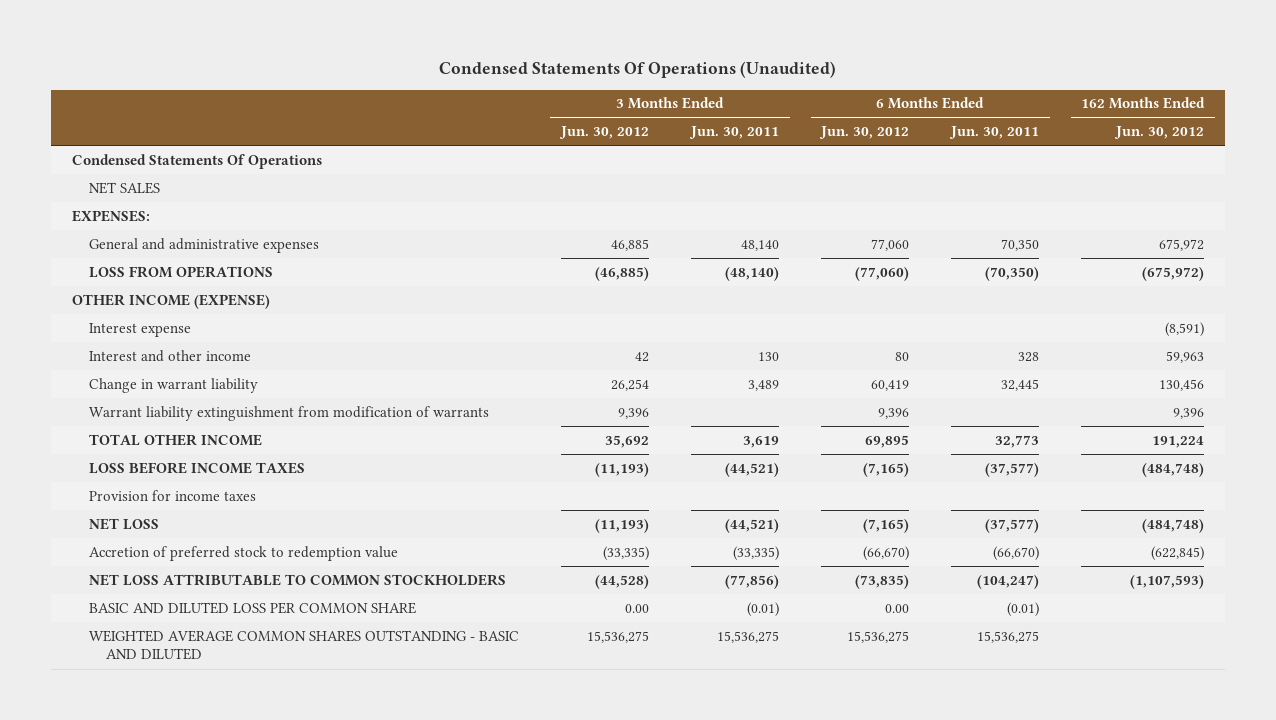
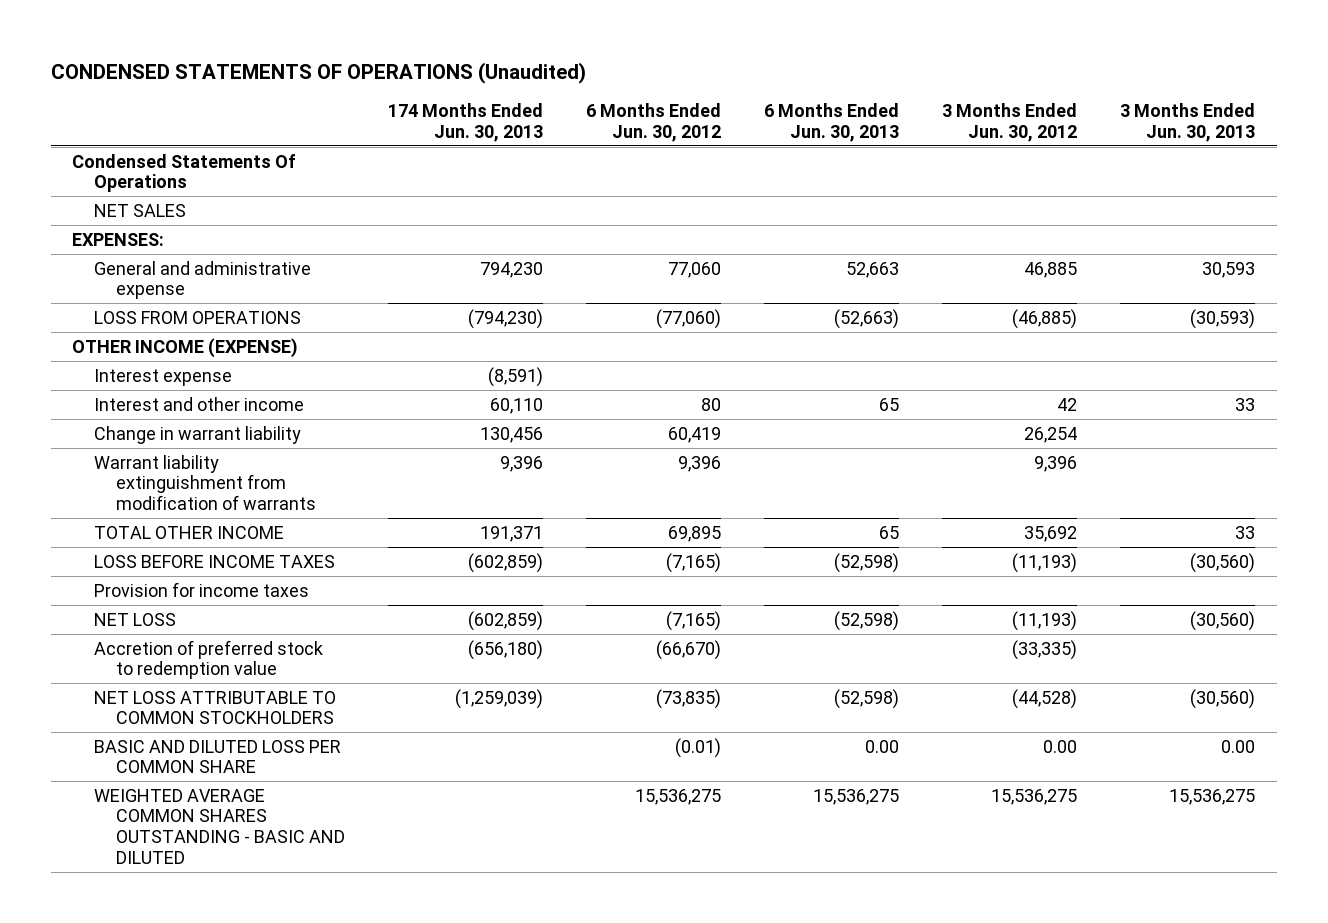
- Condensed Statements Of Operations (Unaudited)
+ CONDENSED STATEMENTS OF OPERATIONS (Unaudited)
- | 3 Months Ended Jun. 30, 2012 | 3 Months Ended Jun. 30, 2011 | 6 Months Ended Jun. 30, 2012 | 6 Months Ended Jun. 30, 2011 | 162 Months Ended Jun. 30, 2012
+ | 174 Months Ended Jun. 30, 2013 | 6 Months Ended Jun. 30, 2012 | 6 Months Ended Jun. 30, 2013 | 3 Months Ended Jun. 30, 2012 | 3 Months Ended Jun. 30, 2013
- General and administrative expenses | 46,885 | 48,140 | 77,060 | 70,350 | 675,972
+ General and administrative expense | 794,230 | 77,060 | 52,663 | 46,885 | 30,593
- BASIC AND DILUTED LOSS PER COMMON SHARE | 0.00 | (0.01) | 0.00 | (0.01) |
+ BASIC AND DILUTED LOSS PER COMMON SHARE | | (0.01) | 0.00 | 0.00 | 0.00

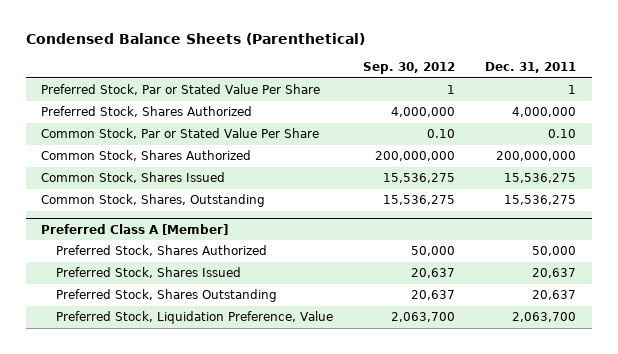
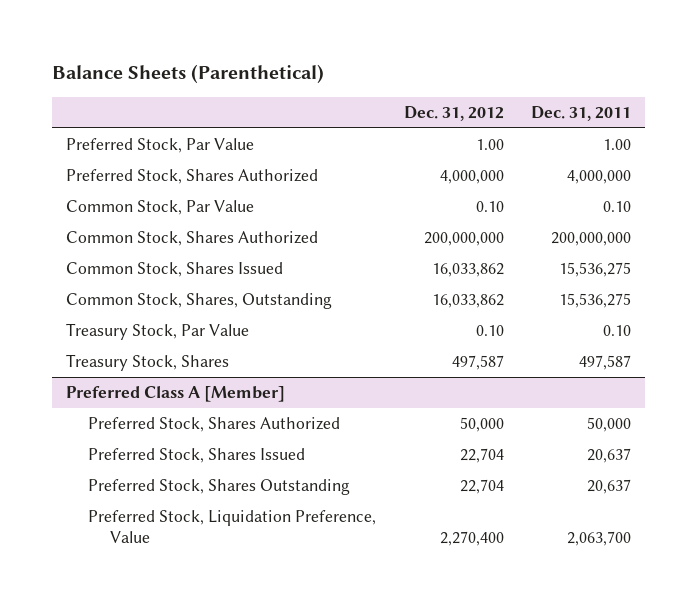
- Condensed Balance Sheets (Parenthetical)
+ Balance Sheets (Parenthetical)
- | Sep. 30, 2012 | Dec. 31, 2011
+ | Dec. 31, 2012 | Dec. 31, 2011
- Preferred Stock, Par or Stated Value Per Share | 1 | 1
+ Preferred Stock, Par Value | 1.00 | 1.00
- Common Stock, Par or Stated Value Per Share | 0.10 | 0.10
+ Common Stock, Par Value | 0.10 | 0.10
+ Treasury Stock, Par Value | 0.10 | 0.10
+ Treasury Stock, Shares | 497,587 | 497,587

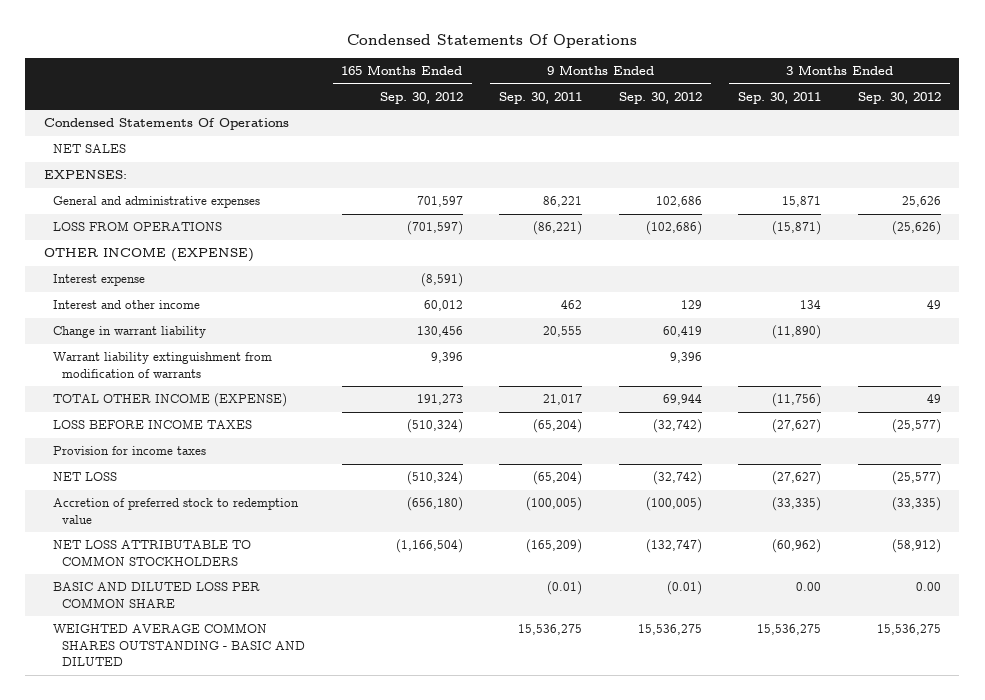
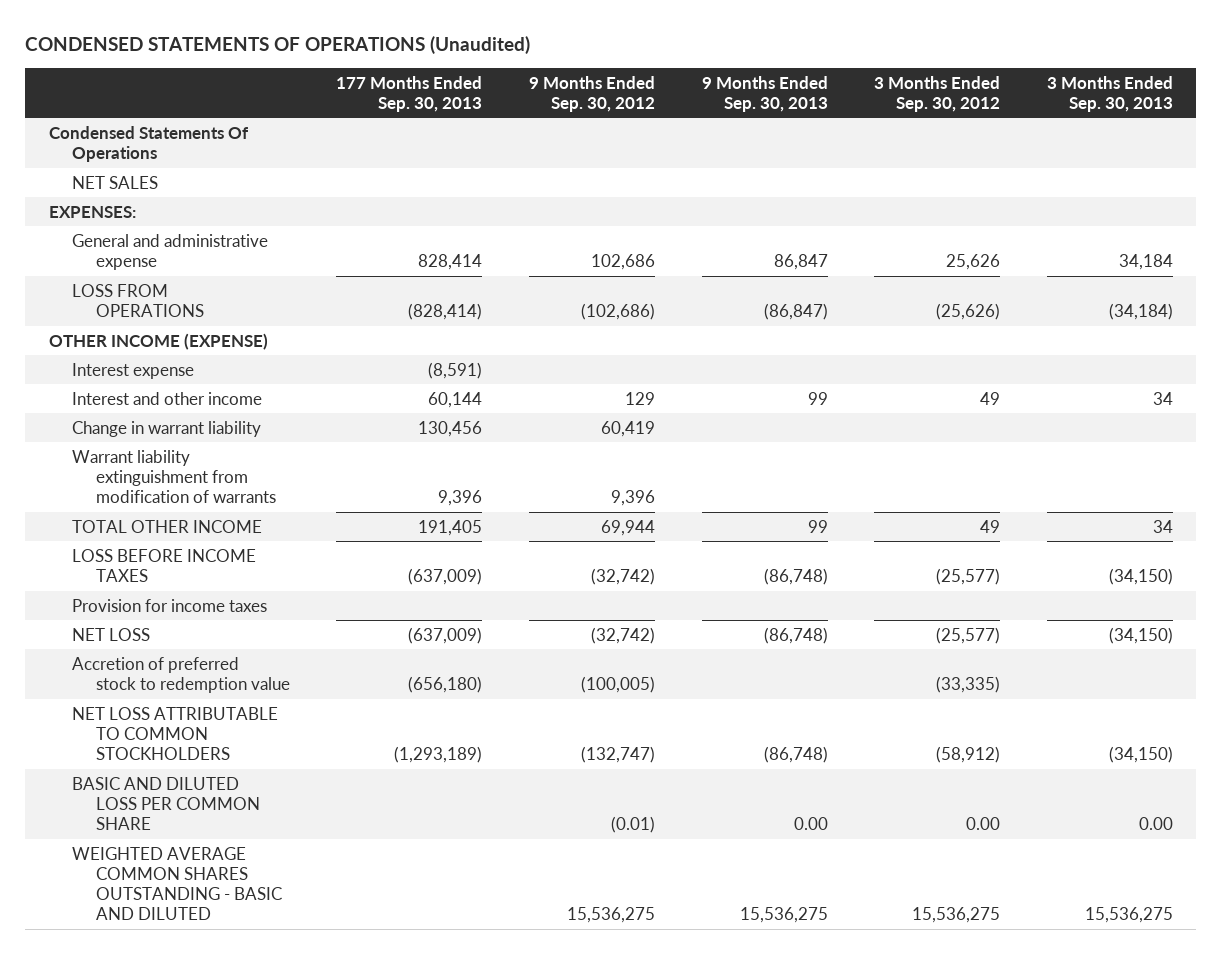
- Condensed Statements Of Operations
+ CONDENSED STATEMENTS OF OPERATIONS (Unaudited)
- | 165 Months Ended Sep. 30, 2012 | 9 Months Ended Sep. 30, 2011 | 9 Months Ended Sep. 30, 2012 | 3 Months Ended Sep. 30, 2011 | 3 Months Ended Sep. 30, 2012
+ | 177 Months Ended Sep. 30, 2013 | 9 Months Ended Sep. 30, 2012 | 9 Months Ended Sep. 30, 2013 | 3 Months Ended Sep. 30, 2012 | 3 Months Ended Sep. 30, 2013
- General and administrative expenses | 701,597 | 86,221 | 102,686 | 15,871 | 25,626
+ General and administrative expense | 828,414 | 102,686 | 86,847 | 25,626 | 34,184
- TOTAL OTHER INCOME (EXPENSE) | 191,273 | 21,017 | 69,944 | (11,756) | 49
+ TOTAL OTHER INCOME | 191,405 | 69,944 | 99 | 49 | 34

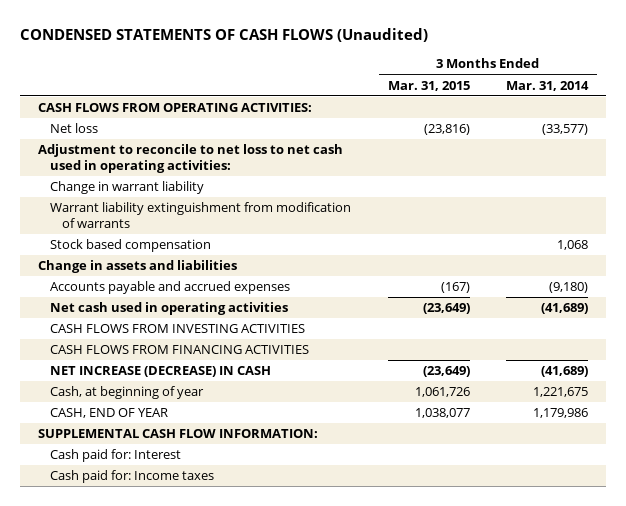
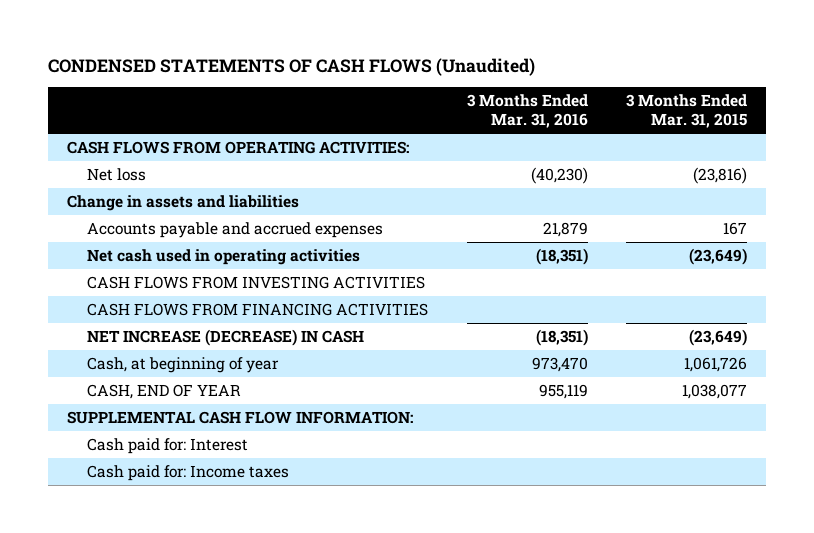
- | 3 Months Ended Mar. 31, 2015 | 3 Months Ended Mar. 31, 2014
+ | 3 Months Ended Mar. 31, 2016 | 3 Months Ended Mar. 31, 2015
- Adjustment to reconcile to net loss to net cash used in operating activities:
- Change in warrant liability
- Warrant liability extinguishment from modification of warrants
- Stock based compensation | | 1,068
- Accounts payable and accrued expenses | (167) | (9,180)
+ Accounts payable and accrued expenses | 21,879 | 167

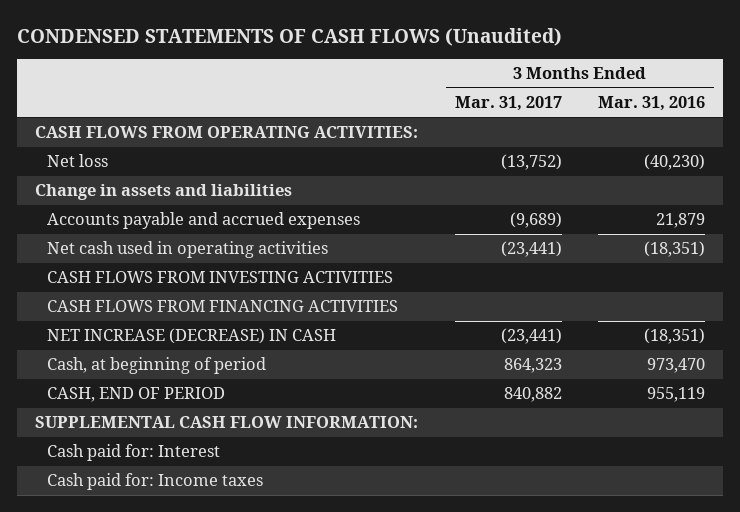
- | 3 Months Ended Mar. 31, 2016 | 3 Months Ended Mar. 31, 2015
+ | 3 Months Ended Mar. 31, 2017 | 3 Months Ended Mar. 31, 2016
- Cash, at beginning of year | 973,470 | 1,061,726
- CASH, END OF YEAR | 955,119 | 1,038,077
+ Cash, at beginning of period | 864,323 | 973,470
+ CASH, END OF PERIOD | 840,882 | 955,119

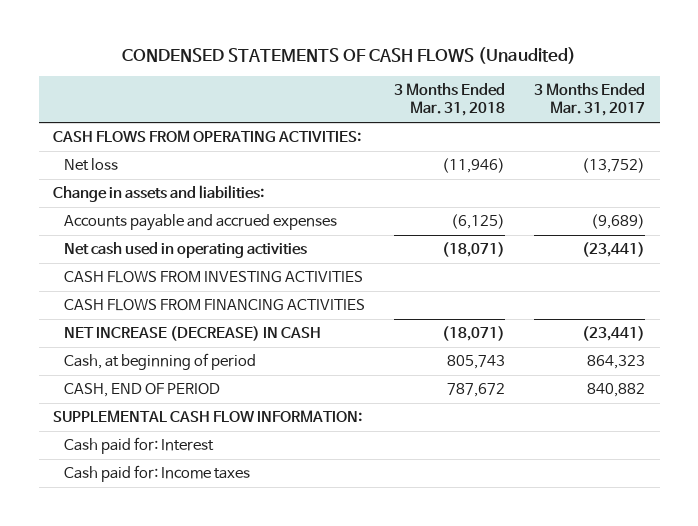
- | 3 Months Ended Mar. 31, 2017 | 3 Months Ended Mar. 31, 2016
+ | 3 Months Ended Mar. 31, 2018 | 3 Months Ended Mar. 31, 2017
- Change in assets and liabilities
+ Change in assets and liabilities:

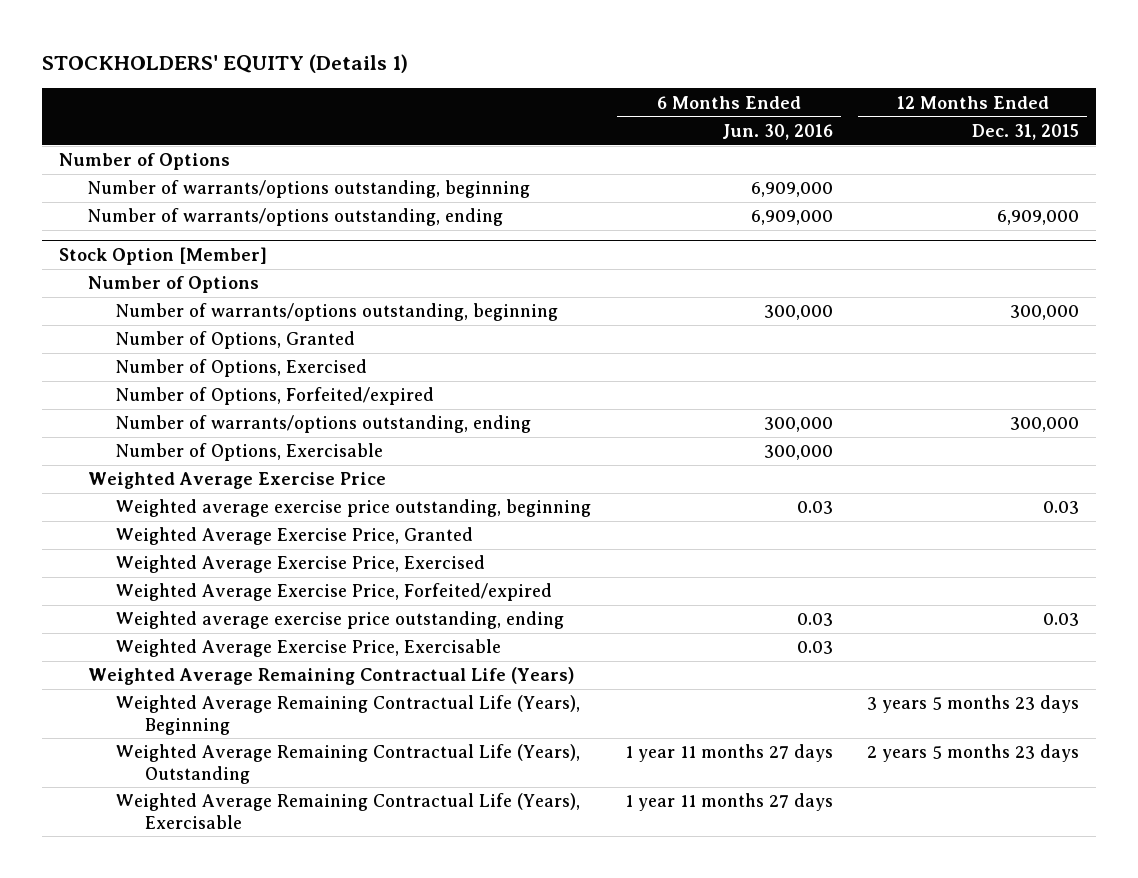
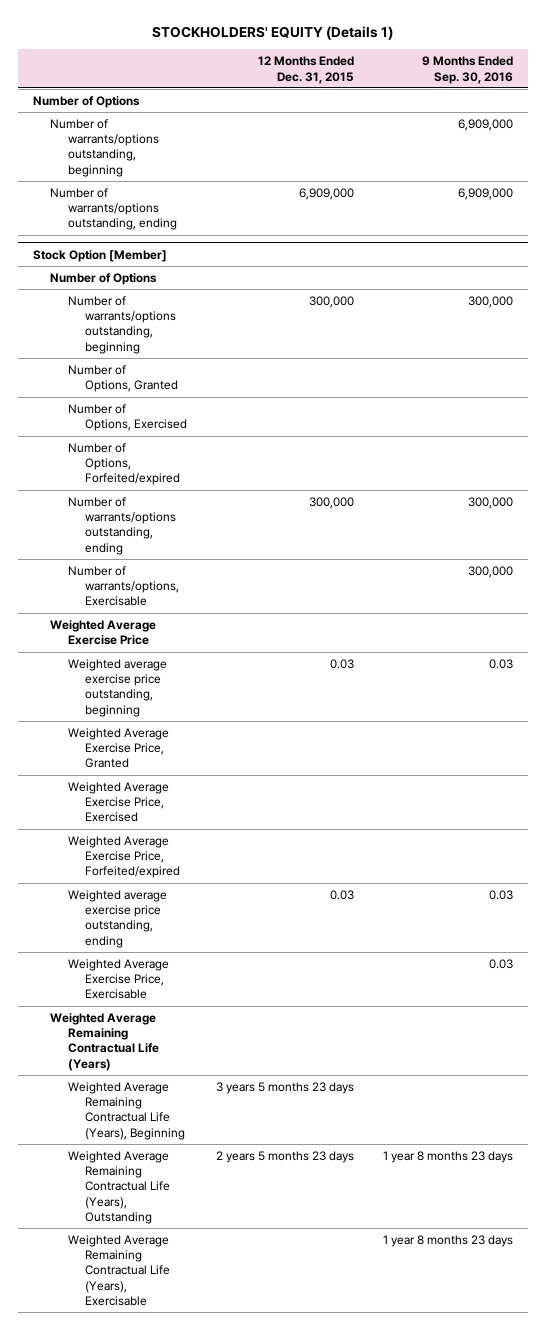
- | 6 Months Ended Jun. 30, 2016 | 12 Months Ended Dec. 31, 2015
+ | 12 Months Ended Dec. 31, 2015 | 9 Months Ended Sep. 30, 2016
@ Stock Option [Member]
- Number of Options, Exercisable | 300,000 |
+ Number of warrants/options, Exercisable | | 300,000

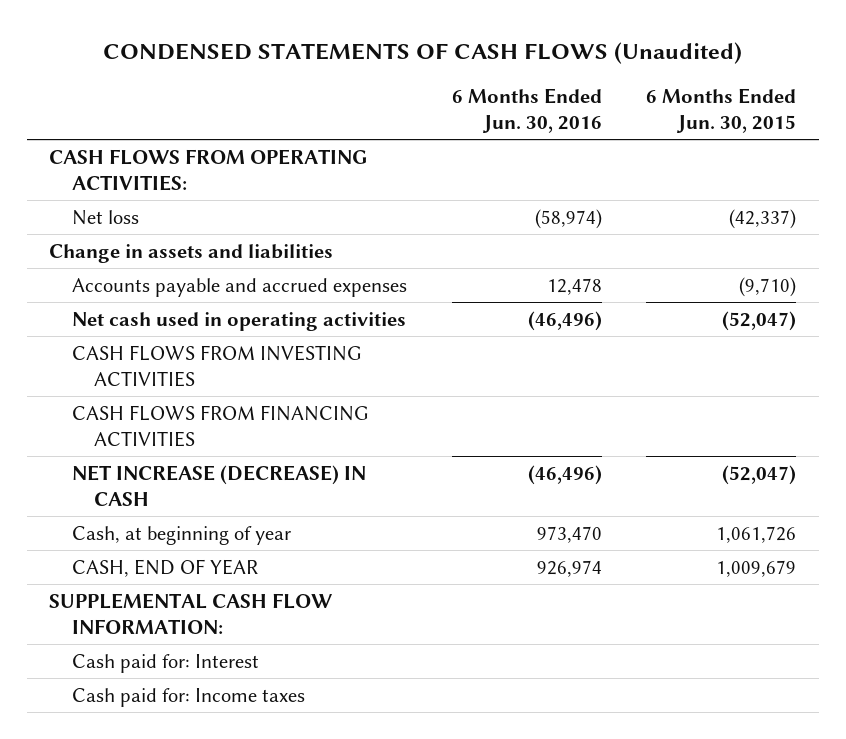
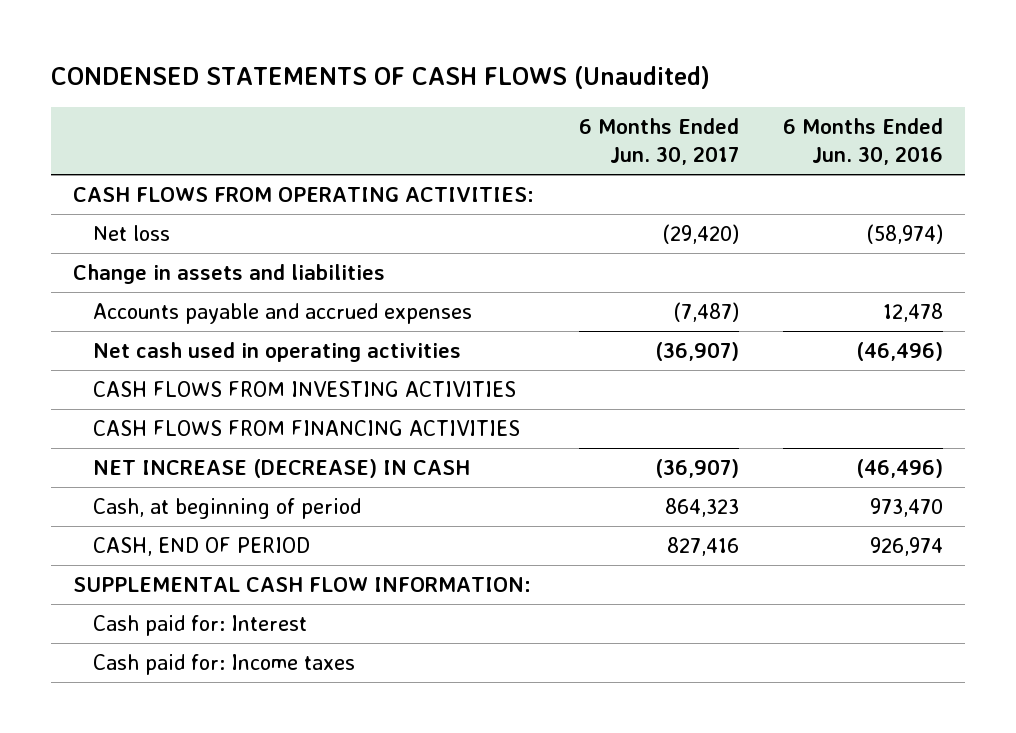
- | 6 Months Ended Jun. 30, 2016 | 6 Months Ended Jun. 30, 2015
+ | 6 Months Ended Jun. 30, 2017 | 6 Months Ended Jun. 30, 2016
- Cash, at beginning of year | 973,470 | 1,061,726
- CASH, END OF YEAR | 926,974 | 1,009,679
+ Cash, at beginning of period | 864,323 | 973,470
+ CASH, END OF PERIOD | 827,416 | 926,974

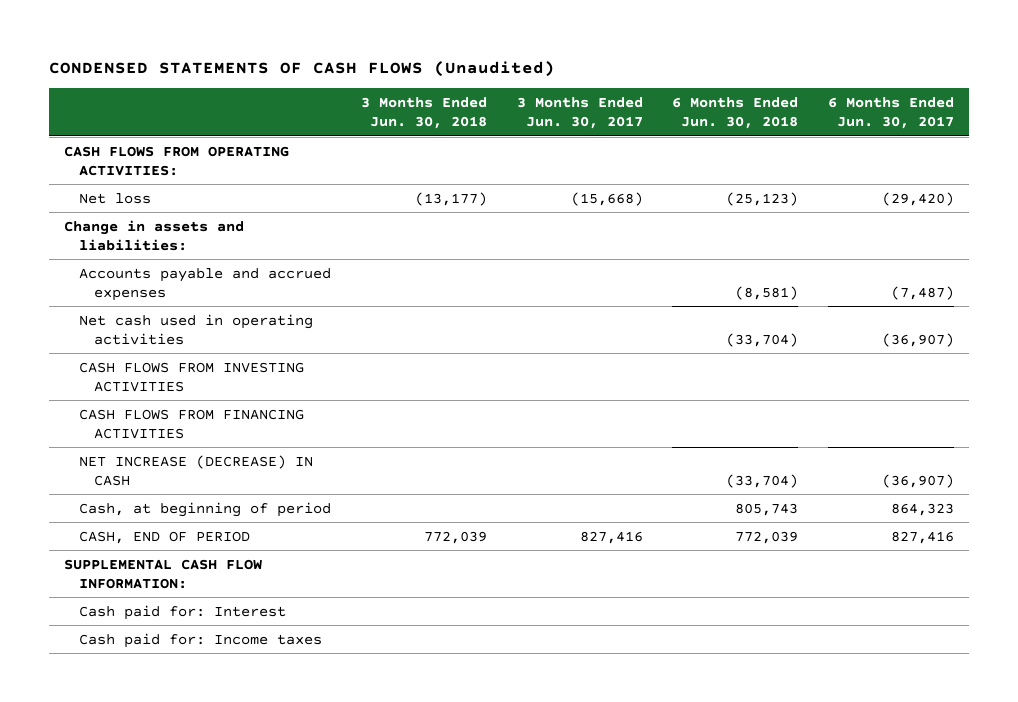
- | 6 Months Ended Jun. 30, 2017 | 6 Months Ended Jun. 30, 2016
+ | 3 Months Ended Jun. 30, 2018 | 3 Months Ended Jun. 30, 2017 | 6 Months Ended Jun. 30, 2018 | 6 Months Ended Jun. 30, 2017
- Change in assets and liabilities
+ Change in assets and liabilities:

